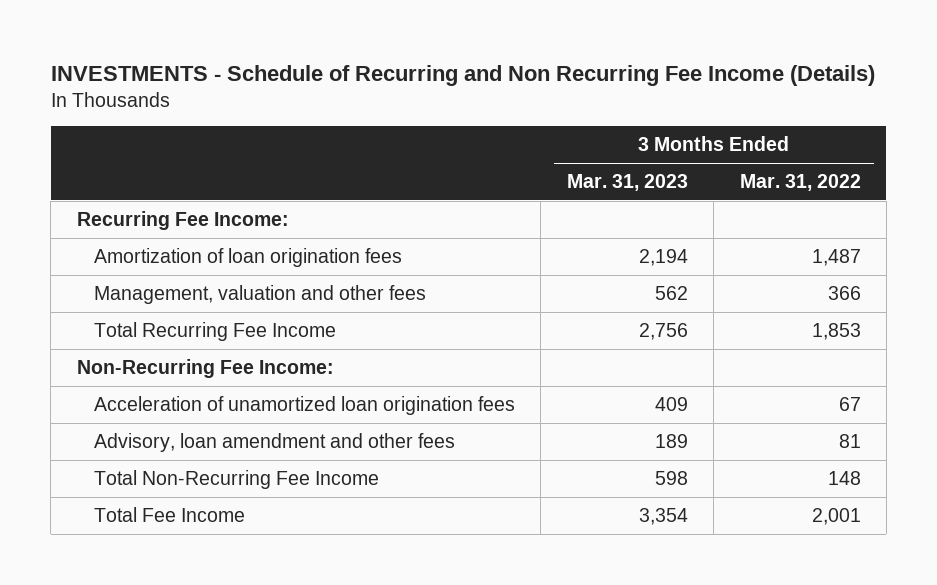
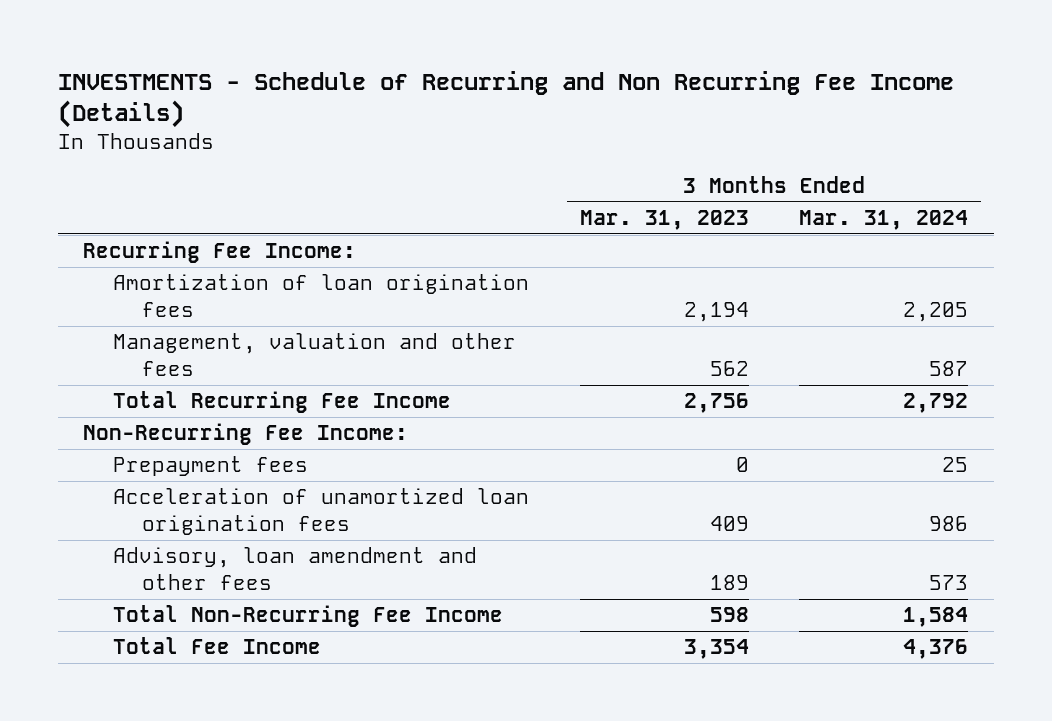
- | 3 Months Ended Mar. 31, 2023 | 3 Months Ended Mar. 31, 2022
+ | 3 Months Ended Mar. 31, 2023 | 3 Months Ended Mar. 31, 2024
+ Prepayment fees | 0 | 25

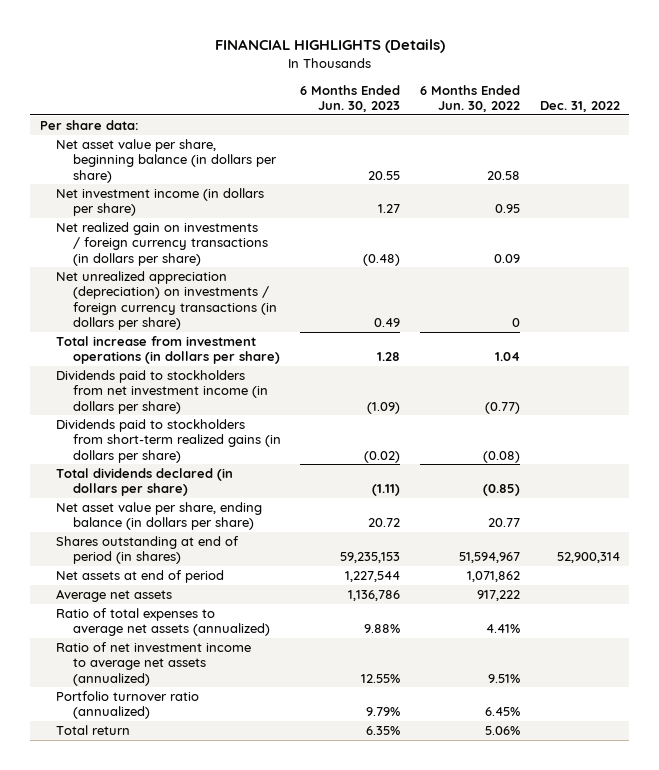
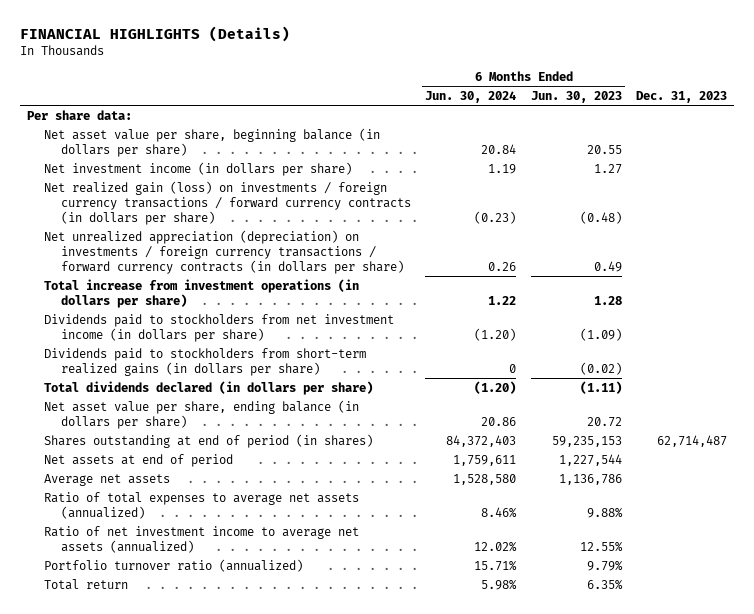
- | 6 Months Ended Jun. 30, 2023 | 6 Months Ended Jun. 30, 2022 | Dec. 31, 2022
+ | 6 Months Ended Jun. 30, 2024 | 6 Months Ended Jun. 30, 2023 | Dec. 31, 2023
- Net realized gain on investments / foreign currency transactions (in dollars per share) | (0.48) | 0.09 |
- Net unrealized appreciation (depreciation) on investments / foreign currency transactions (in dollars per share) | 0.49 | 0 |
+ Net realized gain (loss) on investments / foreign currency transactions / forward currency contracts (in dollars per share) | (0.23) | (0.48) |
+ Net unrealized appreciation (depreciation) on investments / foreign currency transactions / forward currency contracts (in dollars per share) | 0.26 | 0.49 |

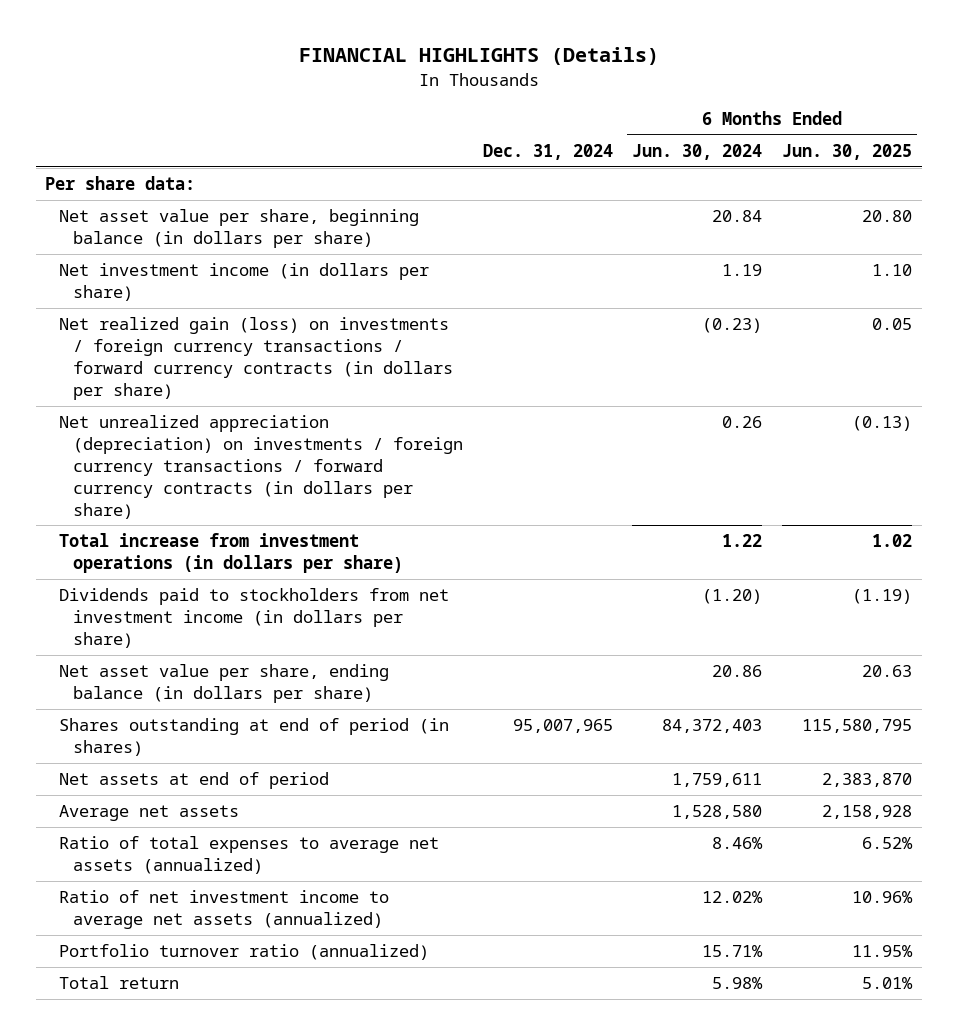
- | 6 Months Ended Jun. 30, 2024 | 6 Months Ended Jun. 30, 2023 | Dec. 31, 2023
+ | Dec. 31, 2024 | 6 Months Ended Jun. 30, 2024 | 6 Months Ended Jun. 30, 2025
- Dividends paid to stockholders from short-term realized gains (in dollars per share) | 0 | (0.02) |
- Total dividends declared (in dollars per share) | (1.20) | (1.11) |

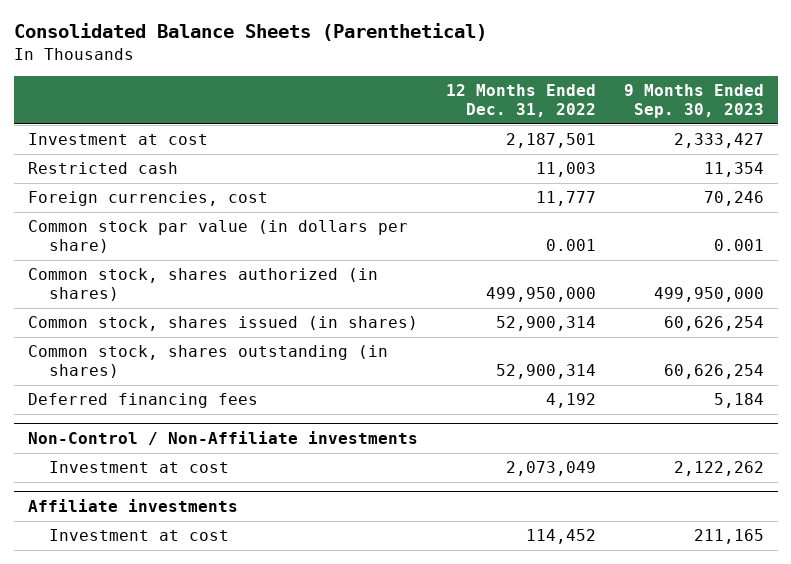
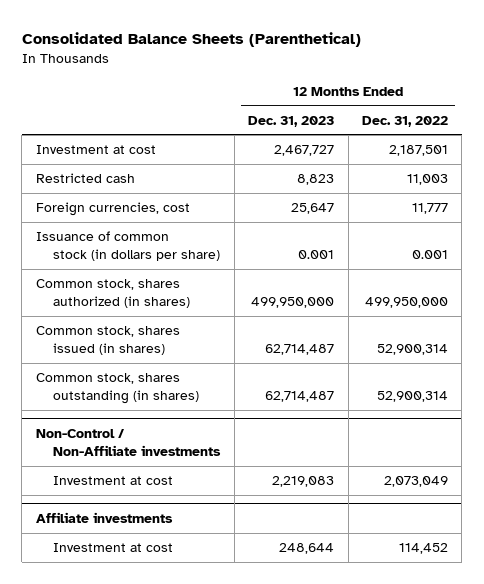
- | 12 Months Ended Dec. 31, 2022 | 9 Months Ended Sep. 30, 2023
+ | 12 Months Ended Dec. 31, 2023 | 12 Months Ended Dec. 31, 2022
- Common stock par value (in dollars per share) | 0.001 | 0.001
+ Issuance of common stock (in dollars per share) | 0.001 | 0.001
- Deferred financing fees | 4,192 | 5,184

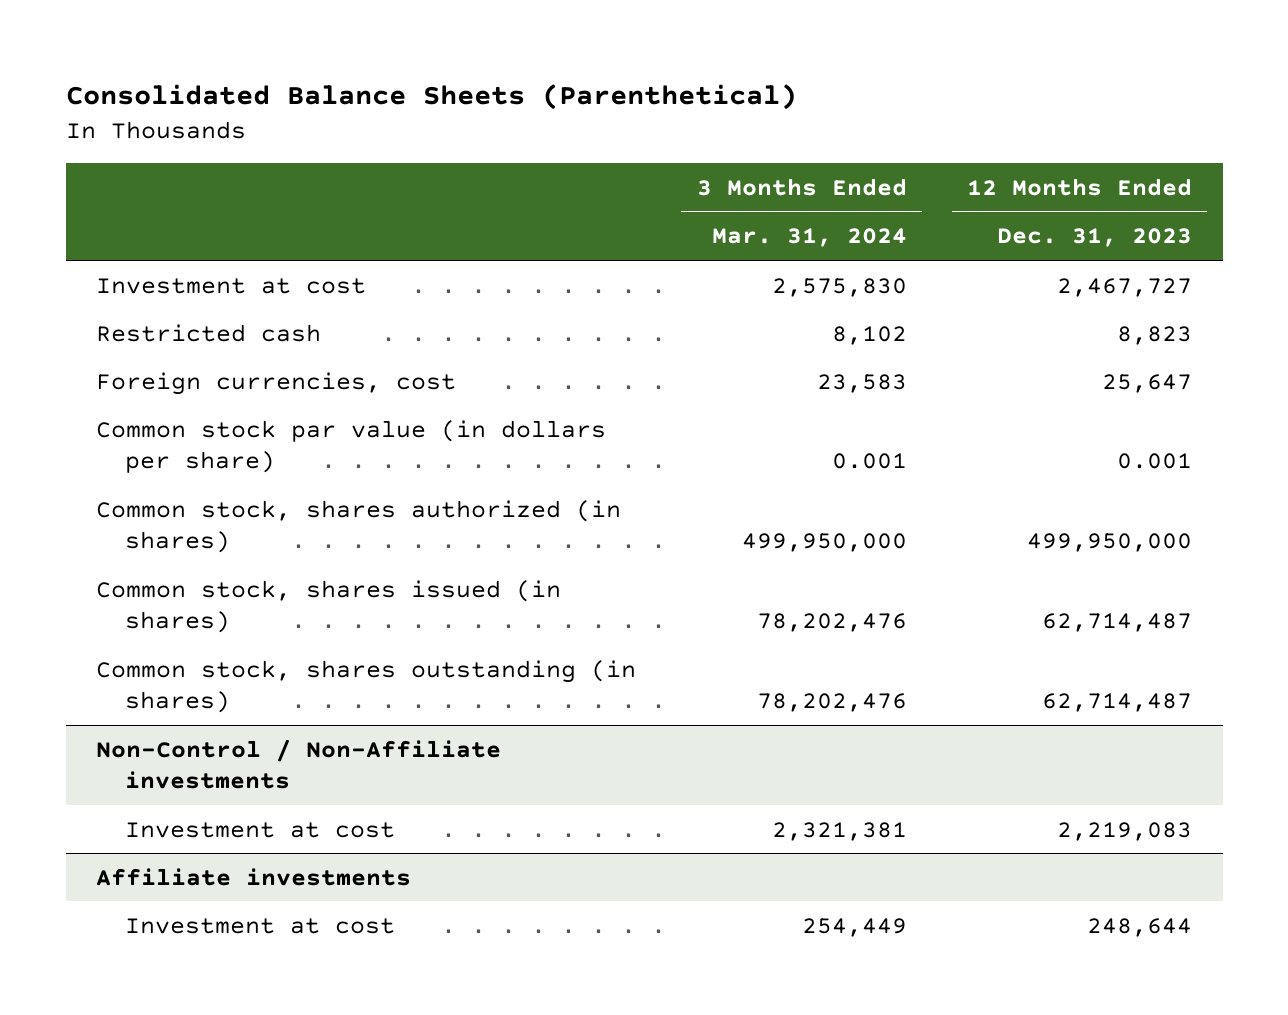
- | 12 Months Ended Dec. 31, 2023 | 12 Months Ended Dec. 31, 2022
+ | 3 Months Ended Mar. 31, 2024 | 12 Months Ended Dec. 31, 2023
- Issuance of common stock (in dollars per share) | 0.001 | 0.001
+ Common stock par value (in dollars per share) | 0.001 | 0.001

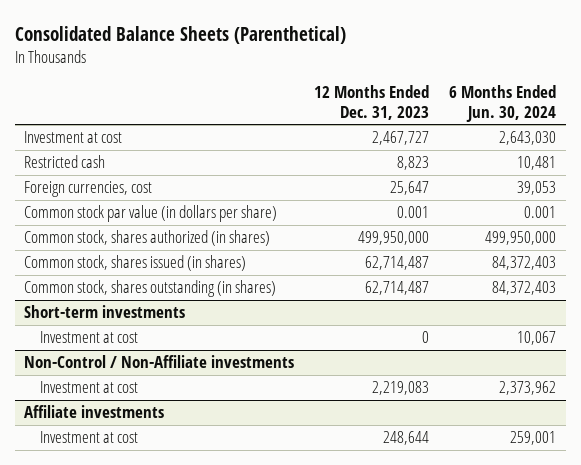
- | 3 Months Ended Mar. 31, 2024 | 12 Months Ended Dec. 31, 2023
+ | 12 Months Ended Dec. 31, 2023 | 6 Months Ended Jun. 30, 2024
+ Short-term investments
+ Investment at cost | 0 | 10,067

